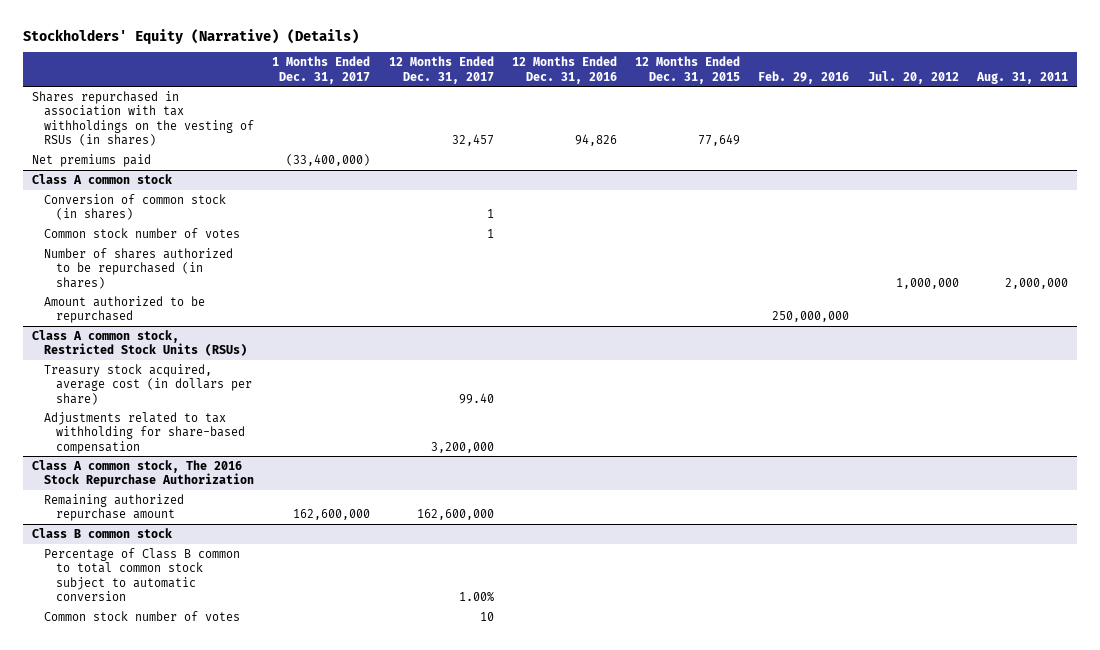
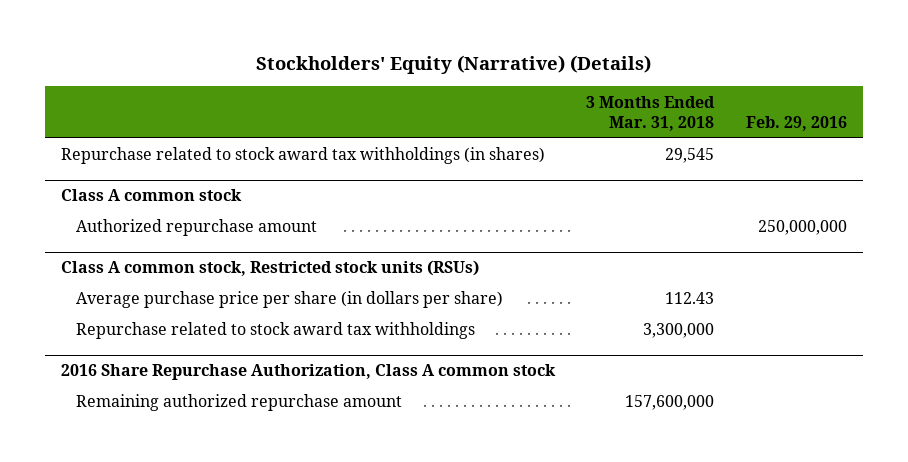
- | 1 Months Ended Dec. 31, 2017 | 12 Months Ended Dec. 31, 2017 | 12 Months Ended Dec. 31, 2016 | 12 Months Ended Dec. 31, 2015 | Feb. 29, 2016 | Jul. 20, 2012 | Aug. 31, 2011
+ | 3 Months Ended Mar. 31, 2018 | Feb. 29, 2016
- Shares repurchased in association with tax withholdings on the vesting of RSUs (in shares) | | 32,457 | 94,826 | 77,649 | | |
- Net premiums paid | (33,400,000) | | | | | |
+ Repurchase related to stock award tax withholdings (in shares) | 29,545 |
@ Class A common stock
- Conversion of common stock (in shares) | | 1 | | | | |
- Common stock number of votes | | 1 | | | | |
- Number of shares authorized to be repurchased (in shares) | | | | | | 1,000,000 | 2,000,000
- Amount authorized to be repurchased | | | | | 250,000,000 | |
- Class A common stock, Restricted Stock Units (RSUs)
- Treasury stock acquired, average cost (in dollars per share) | | 99.40 | | | | |
- Adjustments related to tax withholding for share-based compensation | | 3,200,000 | | | | |
- Class A common stock, The 2016 Stock Repurchase Authorization
@ Class A common stock
+ Authorized repurchase amount | | 250,000,000
+ Class A common stock, Restricted stock units (RSUs)
+ Average purchase price per share (in dollars per share) | 112.43 |
+ Repurchase related to stock award tax withholdings | 3,300,000 |
+ 2016 Share Repurchase Authorization, Class A common stock
- Class B common stock
- Percentage of Class B common to total common stock subject to automatic conversion | | 1.00% | | | | |
- Common stock number of votes | | 10 | | | | |

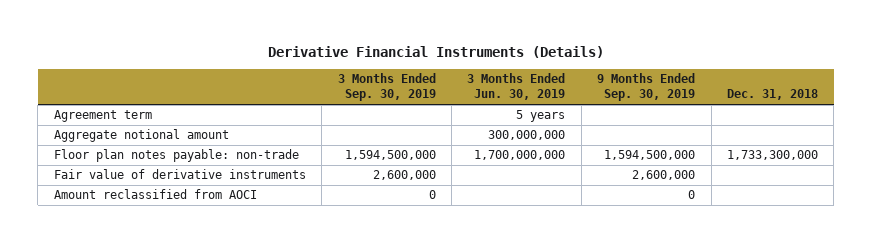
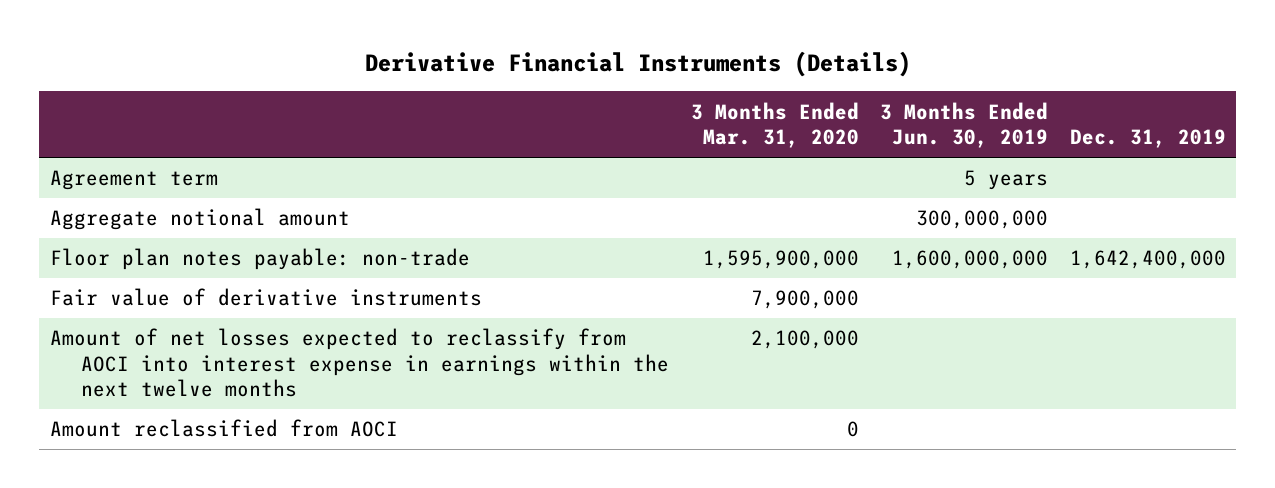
- | 3 Months Ended Sep. 30, 2019 | 3 Months Ended Jun. 30, 2019 | 9 Months Ended Sep. 30, 2019 | Dec. 31, 2018
+ | 3 Months Ended Mar. 31, 2020 | 3 Months Ended Jun. 30, 2019 | Dec. 31, 2019
- Floor plan notes payable: non-trade | 1,594,500,000 | 1,700,000,000 | 1,594,500,000 | 1,733,300,000
+ Floor plan notes payable: non-trade | 1,595,900,000 | 1,600,000,000 | 1,642,400,000
+ Amount of net losses expected to reclassify from AOCI into interest expense in earnings within the next twelve months | 2,100,000 | |

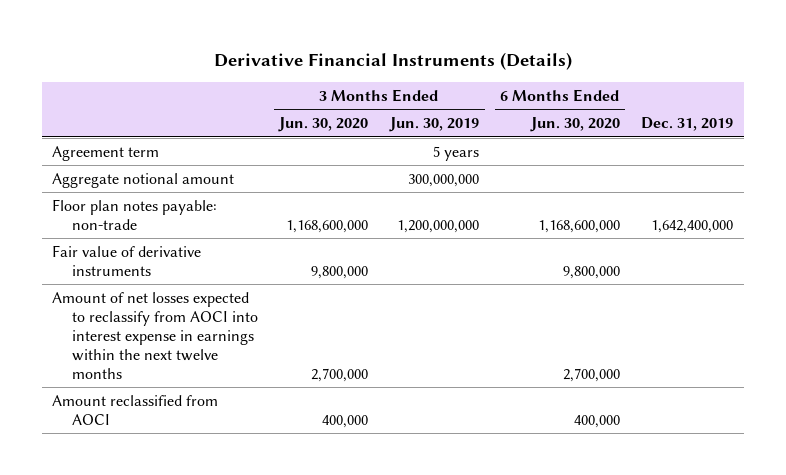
- | 3 Months Ended Mar. 31, 2020 | 3 Months Ended Jun. 30, 2019 | Dec. 31, 2019
+ | 3 Months Ended Jun. 30, 2020 | 3 Months Ended Jun. 30, 2019 | 6 Months Ended Jun. 30, 2020 | Dec. 31, 2019
- Floor plan notes payable: non-trade | 1,595,900,000 | 1,600,000,000 | 1,642,400,000
+ Floor plan notes payable: non-trade | 1,168,600,000 | 1,200,000,000 | 1,168,600,000 | 1,642,400,000

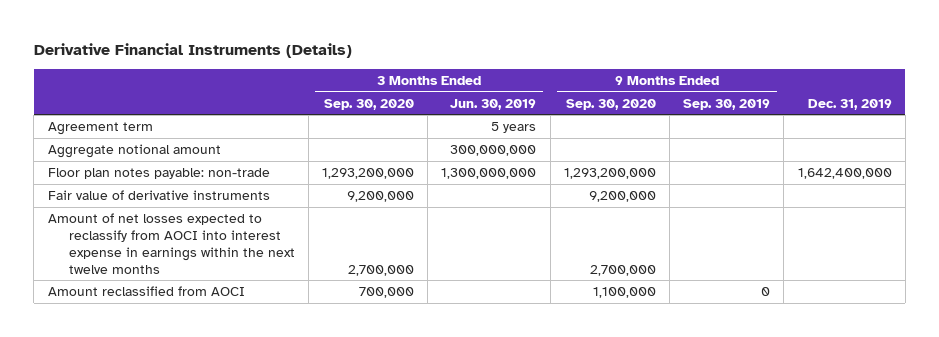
- | 3 Months Ended Jun. 30, 2020 | 3 Months Ended Jun. 30, 2019 | 6 Months Ended Jun. 30, 2020 | Dec. 31, 2019
+ | 3 Months Ended Sep. 30, 2020 | 3 Months Ended Jun. 30, 2019 | 9 Months Ended Sep. 30, 2020 | 9 Months Ended Sep. 30, 2019 | Dec. 31, 2019
- Floor plan notes payable: non-trade | 1,168,600,000 | 1,200,000,000 | 1,168,600,000 | 1,642,400,000
+ Floor plan notes payable: non-trade | 1,293,200,000 | 1,300,000,000 | 1,293,200,000 | | 1,642,400,000

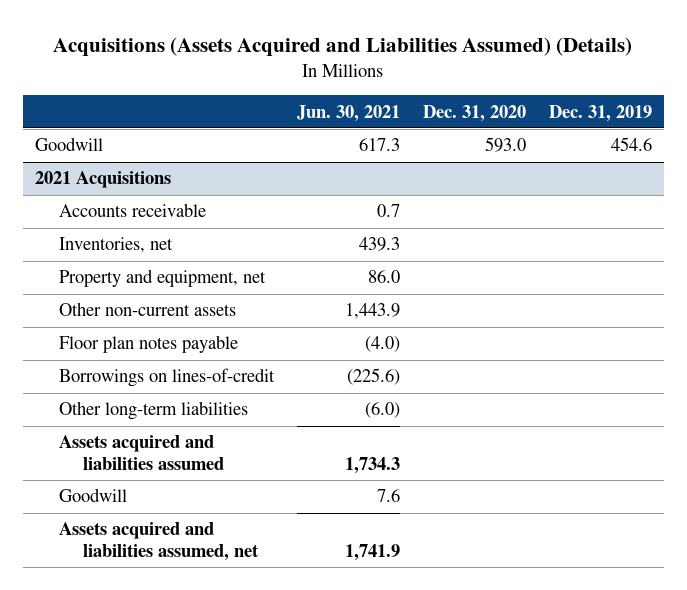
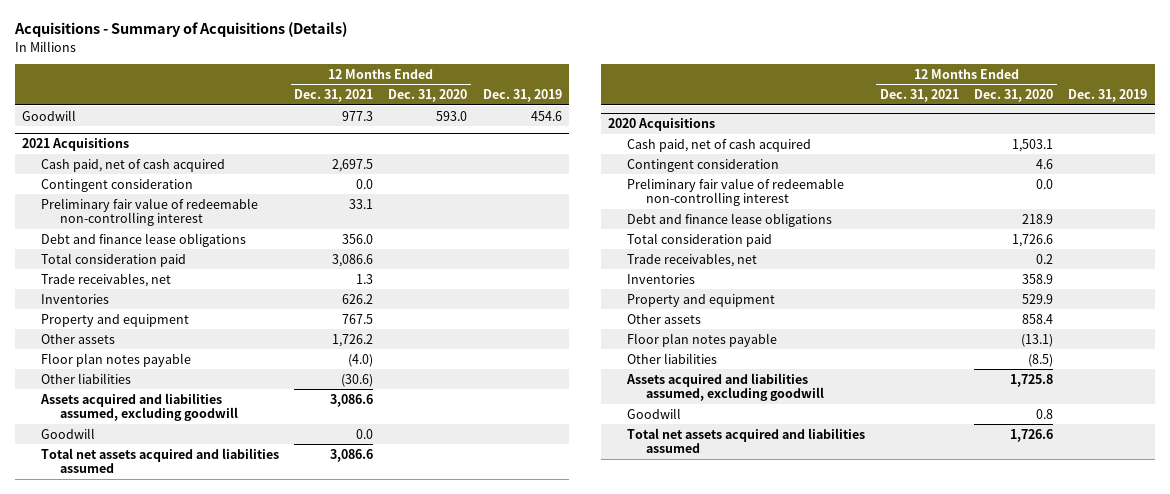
- Acquisitions (Assets Acquired and Liabilities Assumed) (Details)
+ Acquisitions - Summary of Acquisitions (Details)
- | Jun. 30, 2021 | Dec. 31, 2020 | Dec. 31, 2019
+ | 12 Months Ended Dec. 31, 2021 | 12 Months Ended Dec. 31, 2020 | Dec. 31, 2019
@ 2021 Acquisitions
- Accounts receivable | 0.7 | |
- Inventories, net | 439.3 | |
- Property and equipment, net | 86.0 | |
- Other non-current assets | 1,443.9 | |
+ Cash paid, net of cash acquired | 2,697.5 | |
+ Contingent consideration | 0.0 | |
+ Preliminary fair value of redeemable non-controlling interest | 33.1 | |
+ Debt and finance lease obligations | 356.0 | |
+ Total consideration paid | 3,086.6 | |
+ Trade receivables, net | 1.3 | |
+ Inventories | 626.2 | |
+ Property and equipment | 767.5 | |
+ Other assets | 1,726.2 | |
- Borrowings on lines-of-credit | (225.6) | |
- Other long-term liabilities | (6.0) | |
- Assets acquired and liabilities assumed | 1,734.3 | |
+ Other liabilities | (30.6) | |
+ Assets acquired and liabilities assumed, excluding goodwill | 3,086.6 | |
- Assets acquired and liabilities assumed, net | 1,741.9 | |
+ Total net assets acquired and liabilities assumed | 3,086.6 | |
+ 2020 Acquisitions
+ Cash paid, net of cash acquired | | 1,503.1 |
+ Contingent consideration | | 4.6 |
+ Preliminary fair value of redeemable non-controlling interest | | 0.0 |
+ Debt and finance lease obligations | | 218.9 |
+ Total consideration paid | | 1,726.6 |
+ Trade receivables, net | | 0.2 |
+ Inventories | | 358.9 |
+ Property and equipment | | 529.9 |
+ Other assets | | 858.4 |
+ Floor plan notes payable | | (13.1) |
+ Other liabilities | | (8.5) |
+ Assets acquired and liabilities assumed, excluding goodwill | | 1,725.8 |
+ Goodwill | | 0.8 |
+ Total net assets acquired and liabilities assumed | | 1,726.6 |

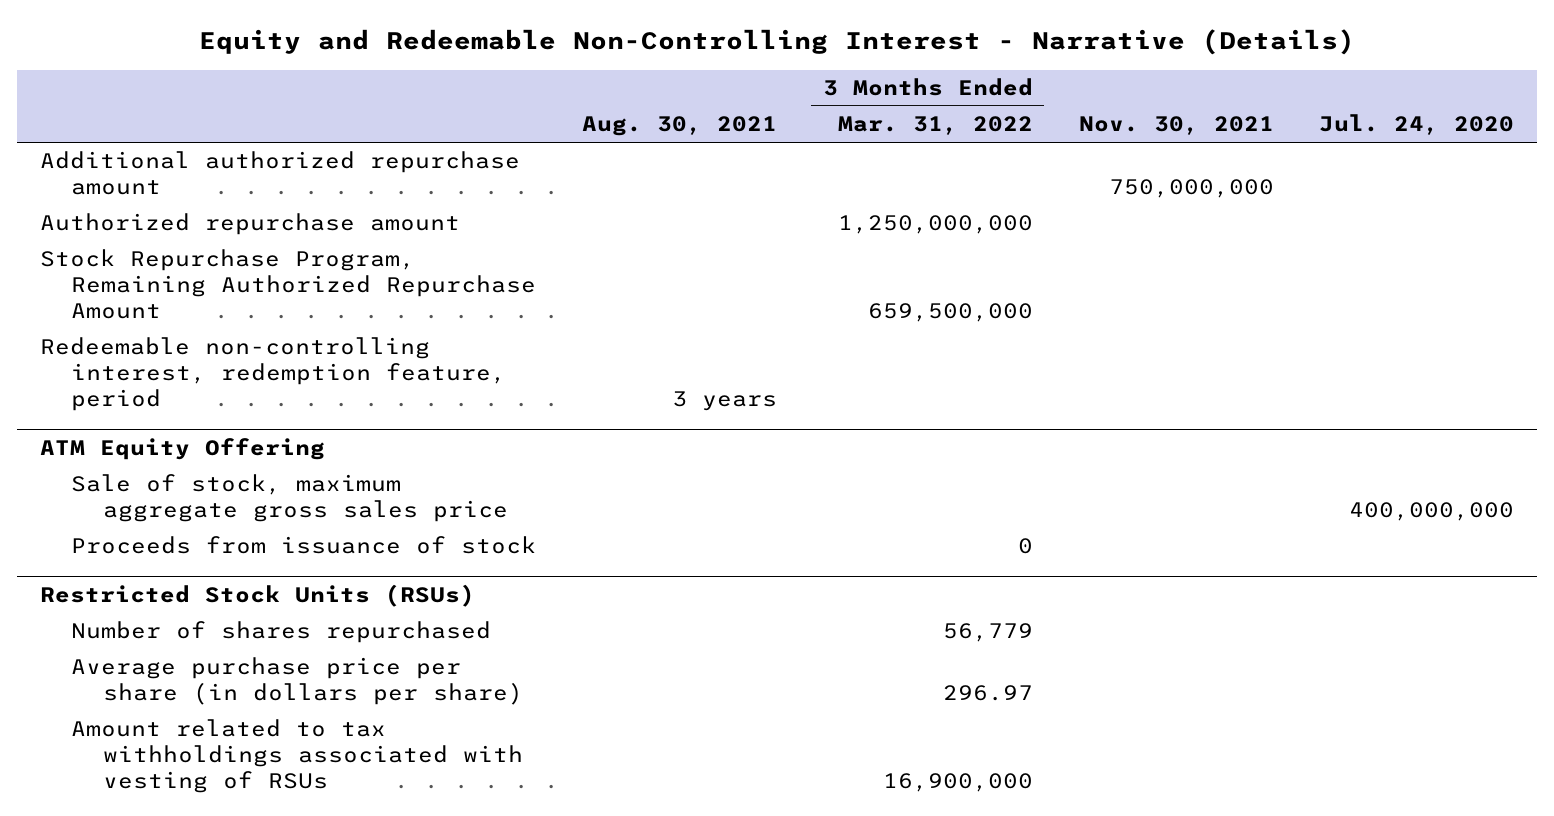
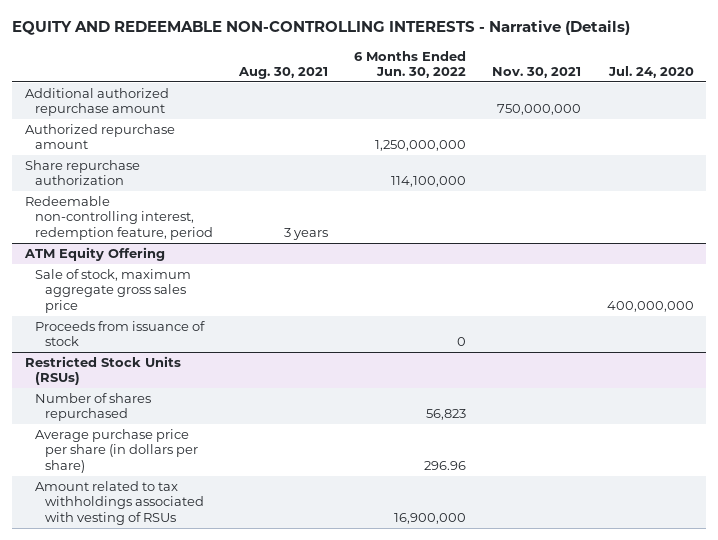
- Equity and Redeemable Non-Controlling Interest - Narrative (Details)
+ EQUITY AND REDEEMABLE NON-CONTROLLING INTERESTS - Narrative (Details)
- | Aug. 30, 2021 | 3 Months Ended Mar. 31, 2022 | Nov. 30, 2021 | Jul. 24, 2020
+ | Aug. 30, 2021 | 6 Months Ended Jun. 30, 2022 | Nov. 30, 2021 | Jul. 24, 2020
- Stock Repurchase Program, Remaining Authorized Repurchase Amount | | 659,500,000 | |
+ Share repurchase authorization | | 114,100,000 | |

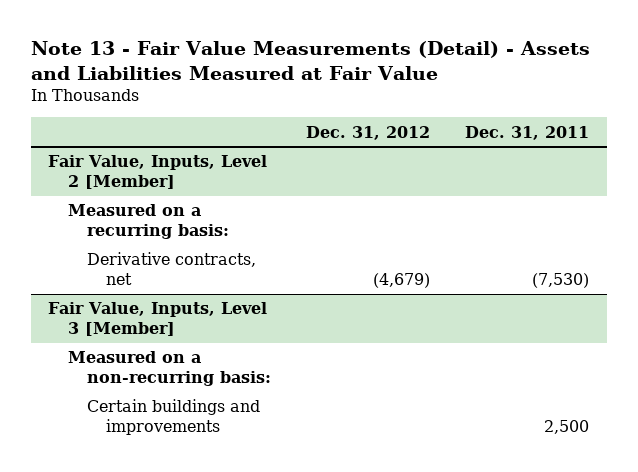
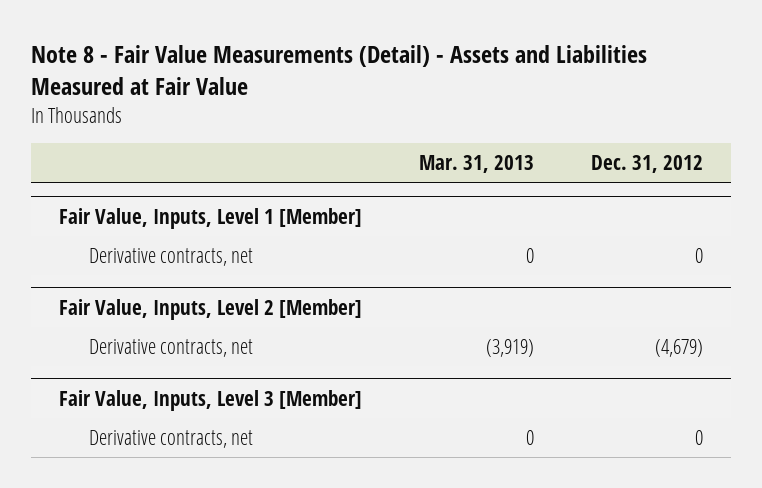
- Note 13 - Fair Value Measurements (Detail) - Assets and Liabilities Measured at Fair Value
+ Note 8 - Fair Value Measurements (Detail) - Assets and Liabilities Measured at Fair Value
- | Dec. 31, 2012 | Dec. 31, 2011
+ | Mar. 31, 2013 | Dec. 31, 2012
+ Fair Value, Inputs, Level 1 [Member]
+ Derivative contracts, net | 0 | 0
@ Fair Value, Inputs, Level 2 [Member]
- Measured on a recurring basis:
@ Fair Value, Inputs, Level 3 [Member]
- Measured on a non-recurring basis:
- Certain buildings and improvements | | 2,500
+ Derivative contracts, net | 0 | 0

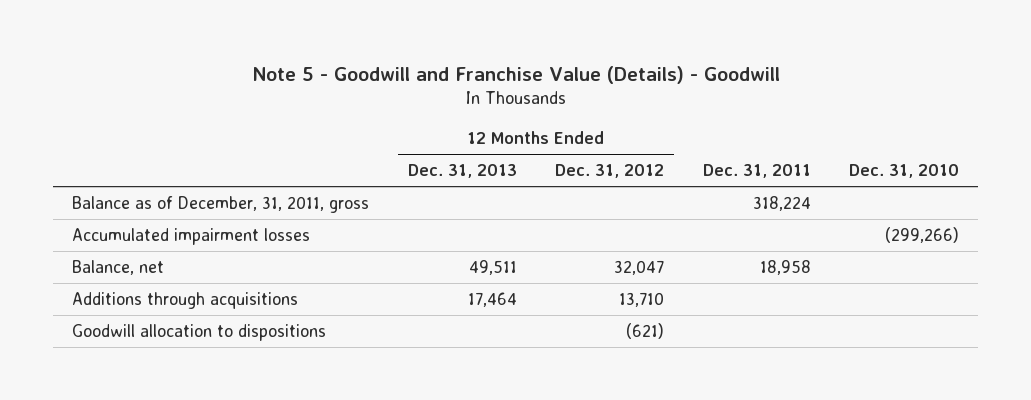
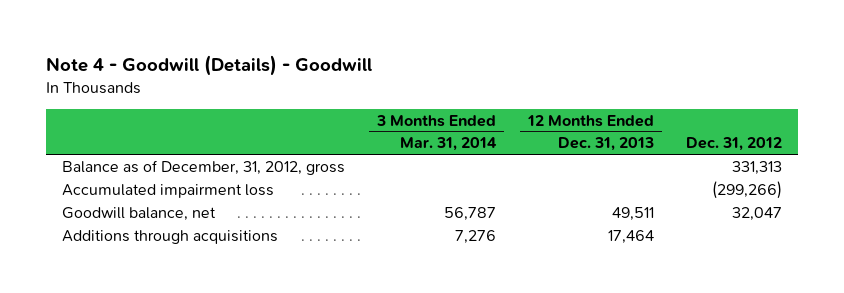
- Note 5 - Goodwill and Franchise Value (Details) - Goodwill
+ Note 4 - Goodwill (Details) - Goodwill
- | 12 Months Ended Dec. 31, 2013 | 12 Months Ended Dec. 31, 2012 | Dec. 31, 2011 | Dec. 31, 2010
+ | 3 Months Ended Mar. 31, 2014 | 12 Months Ended Dec. 31, 2013 | Dec. 31, 2012
- Balance as of December, 31, 2011, gross | | | 318,224 |
- Accumulated impairment losses | | | | (299,266)
- Balance, net | 49,511 | 32,047 | 18,958 |
+ Balance as of December, 31, 2012, gross | | | 331,313
+ Accumulated impairment loss | | | (299,266)
+ Goodwill balance, net | 56,787 | 49,511 | 32,047
- Goodwill allocation to dispositions | | (621) | |

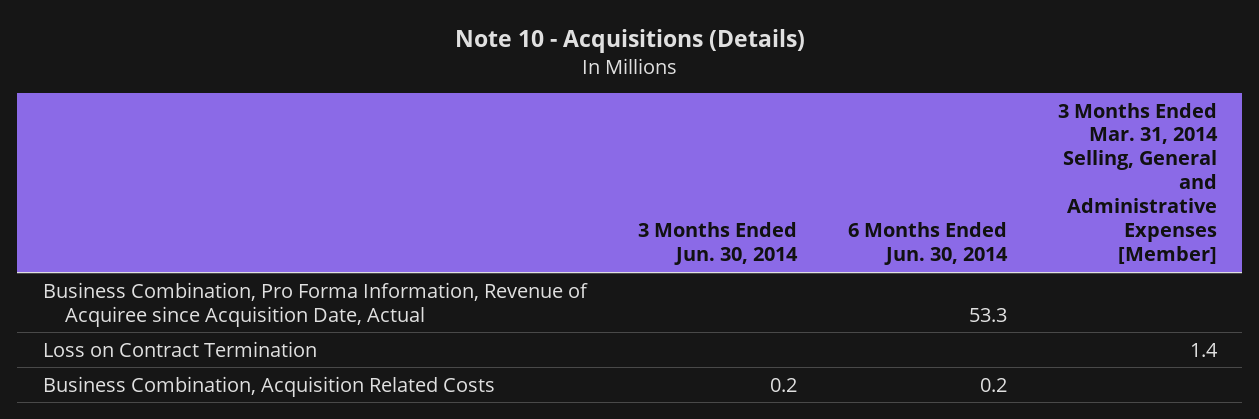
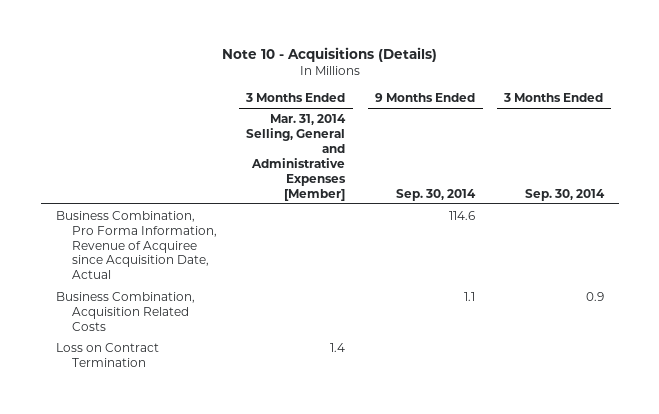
- | 3 Months Ended Jun. 30, 2014 | 6 Months Ended Jun. 30, 2014 | 3 Months Ended Mar. 31, 2014 Selling, General and Administrative Expenses [Member]
+ | 3 Months Ended Mar. 31, 2014 Selling, General and Administrative Expenses [Member] | 9 Months Ended Sep. 30, 2014 | 3 Months Ended Sep. 30, 2014
moved down: Loss on Contract Termination | 1.4 | |

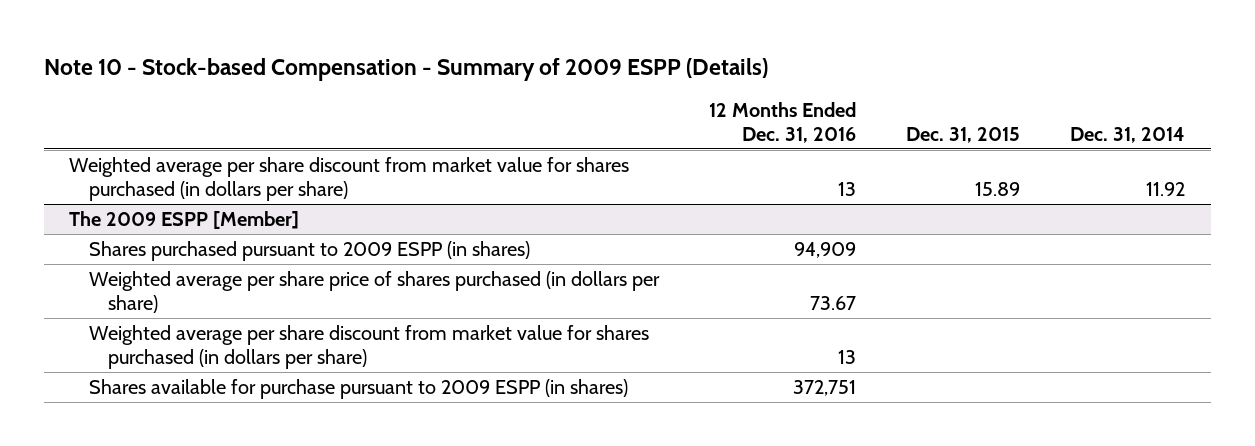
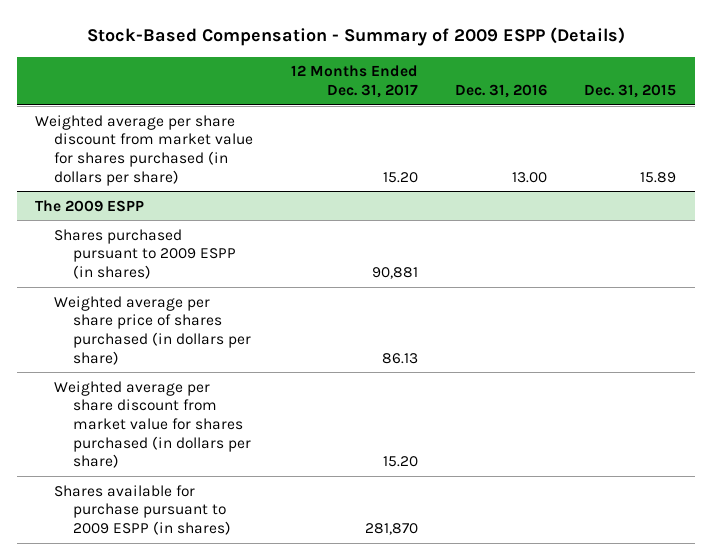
- Note 10 - Stock-based Compensation - Summary of 2009 ESPP (Details)
+ Stock-Based Compensation - Summary of 2009 ESPP (Details)
- | 12 Months Ended Dec. 31, 2016 | Dec. 31, 2015 | Dec. 31, 2014
+ | 12 Months Ended Dec. 31, 2017 | Dec. 31, 2016 | Dec. 31, 2015
- The 2009 ESPP [Member]
+ The 2009 ESPP

